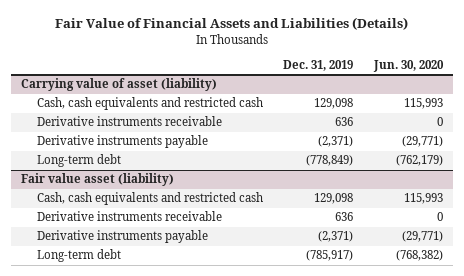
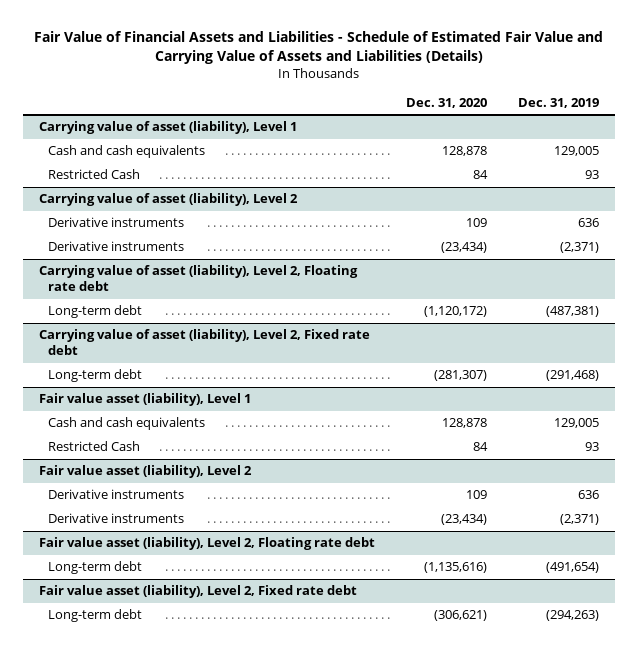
- Fair Value of Financial Assets and Liabilities (Details)
+ Fair Value of Financial Assets and Liabilities - Schedule of Estimated Fair Value and Carrying Value of Assets and Liabilities (Details)
- | Dec. 31, 2019 | Jun. 30, 2020
+ | Dec. 31, 2020 | Dec. 31, 2019
- Carrying value of asset (liability)
- Cash, cash equivalents and restricted cash | 129,098 | 115,993
- Derivative instruments receivable | 636 | 0
- Derivative instruments payable | (2,371) | (29,771)
- Long-term debt | (778,849) | (762,179)
- Fair value asset (liability)
- Cash, cash equivalents and restricted cash | 129,098 | 115,993
- Derivative instruments receivable | 636 | 0
- Derivative instruments payable | (2,371) | (29,771)
- Long-term debt | (785,917) | (768,382)
+ Carrying value of asset (liability), Level 1
+ Cash and cash equivalents | 128,878 | 129,005
+ Restricted Cash | 84 | 93
+ Carrying value of asset (liability), Level 2
+ Derivative instruments | 109 | 636
+ Derivative instruments | (23,434) | (2,371)
+ Carrying value of asset (liability), Level 2, Floating rate debt
+ Long-term debt | (1,120,172) | (487,381)
+ Carrying value of asset (liability), Level 2, Fixed rate debt
+ Long-term debt | (281,307) | (291,468)
+ Fair value asset (liability), Level 1
+ Cash and cash equivalents | 128,878 | 129,005
+ Restricted Cash | 84 | 93
+ Fair value asset (liability), Level 2
+ Derivative instruments | 109 | 636
+ Derivative instruments | (23,434) | (2,371)
+ Fair value asset (liability), Level 2, Floating rate debt
+ Long-term debt | (1,135,616) | (491,654)
+ Fair value asset (liability), Level 2, Fixed rate debt
+ Long-term debt | (306,621) | (294,263)

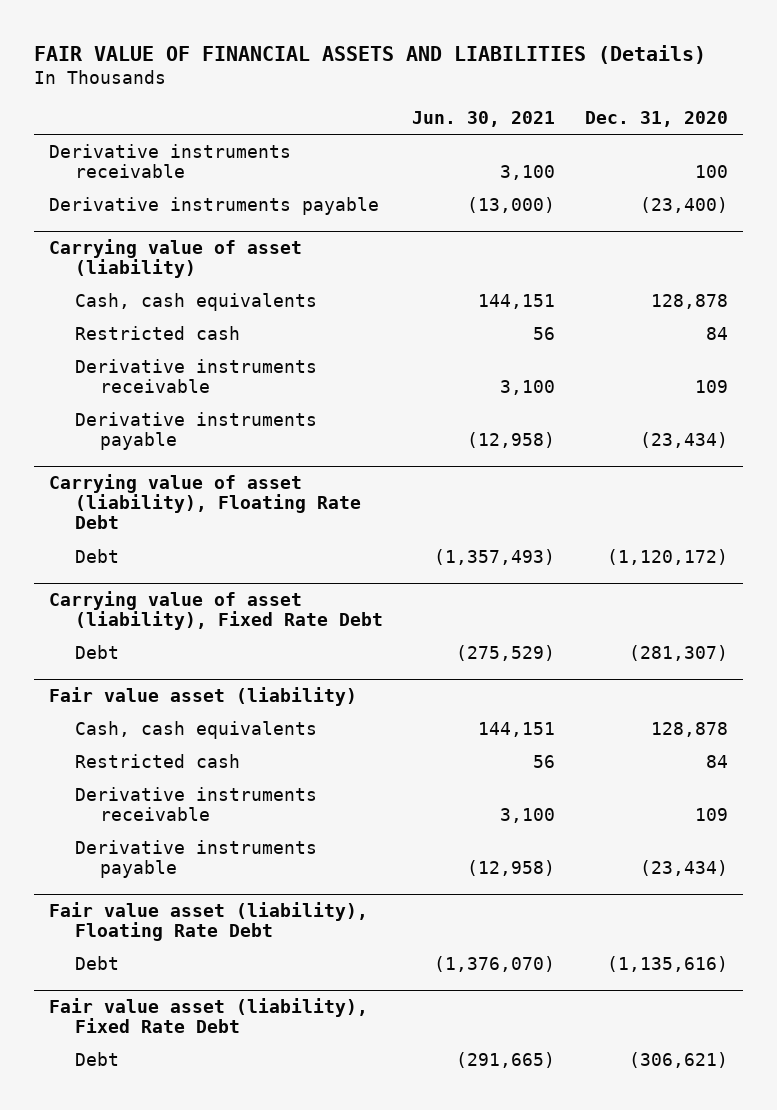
- Fair Value of Financial Assets and Liabilities - Schedule of Estimated Fair Value and Carrying Value of Assets and Liabilities (Details)
+ FAIR VALUE OF FINANCIAL ASSETS AND LIABILITIES (Details)
- | Dec. 31, 2020 | Dec. 31, 2019
+ | Jun. 30, 2021 | Dec. 31, 2020
- Carrying value of asset (liability), Level 1
- Cash and cash equivalents | 128,878 | 129,005
- Restricted Cash | 84 | 93
- Carrying value of asset (liability), Level 2
- Derivative instruments | 109 | 636
- Derivative instruments | (23,434) | (2,371)
- Carrying value of asset (liability), Level 2, Floating rate debt
- Long-term debt | (1,120,172) | (487,381)
- Carrying value of asset (liability), Level 2, Fixed rate debt
- Long-term debt | (281,307) | (291,468)
- Fair value asset (liability), Level 1
- Cash and cash equivalents | 128,878 | 129,005
- Restricted Cash | 84 | 93
- Fair value asset (liability), Level 2
- Derivative instruments | 109 | 636
- Derivative instruments | (23,434) | (2,371)
- Fair value asset (liability), Level 2, Floating rate debt
- Long-term debt | (1,135,616) | (491,654)
- Fair value asset (liability), Level 2, Fixed rate debt
- Long-term debt | (306,621) | (294,263)
+ Derivative instruments receivable | 3,100 | 100
+ Derivative instruments payable | (13,000) | (23,400)
+ Carrying value of asset (liability)
+ Cash, cash equivalents | 144,151 | 128,878
+ Restricted cash | 56 | 84
+ Derivative instruments receivable | 3,100 | 109
+ Derivative instruments payable | (12,958) | (23,434)
+ Carrying value of asset (liability), Floating Rate Debt
+ Debt | (1,357,493) | (1,120,172)
+ Carrying value of asset (liability), Fixed Rate Debt
+ Debt | (275,529) | (281,307)
+ Fair value asset (liability)
+ Cash, cash equivalents | 144,151 | 128,878
+ Restricted cash | 56 | 84
+ Derivative instruments receivable | 3,100 | 109
+ Derivative instruments payable | (12,958) | (23,434)
+ Fair value asset (liability), Floating Rate Debt
+ Debt | (1,376,070) | (1,135,616)
+ Fair value asset (liability), Fixed Rate Debt
+ Debt | (291,665) | (306,621)

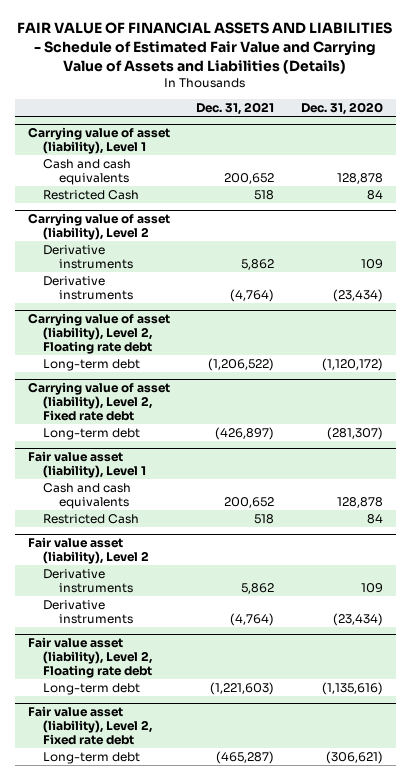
- FAIR VALUE OF FINANCIAL ASSETS AND LIABILITIES (Details)
+ FAIR VALUE OF FINANCIAL ASSETS AND LIABILITIES - Schedule of Estimated Fair Value and Carrying Value of Assets and Liabilities (Details)
- | Jun. 30, 2021 | Dec. 31, 2020
+ | Dec. 31, 2021 | Dec. 31, 2020
- Derivative instruments receivable | 3,100 | 100
- Derivative instruments payable | (13,000) | (23,400)
- Carrying value of asset (liability)
- Cash, cash equivalents | 144,151 | 128,878
- Restricted cash | 56 | 84
- Derivative instruments receivable | 3,100 | 109
- Derivative instruments payable | (12,958) | (23,434)
- Carrying value of asset (liability), Floating Rate Debt
- Debt | (1,357,493) | (1,120,172)
- Carrying value of asset (liability), Fixed Rate Debt
- Debt | (275,529) | (281,307)
- Fair value asset (liability)
- Cash, cash equivalents | 144,151 | 128,878
- Restricted cash | 56 | 84
- Derivative instruments receivable | 3,100 | 109
- Derivative instruments payable | (12,958) | (23,434)
- Fair value asset (liability), Floating Rate Debt
- Debt | (1,376,070) | (1,135,616)
- Fair value asset (liability), Fixed Rate Debt
- Debt | (291,665) | (306,621)
+ Carrying value of asset (liability), Level 1
+ Cash and cash equivalents | 200,652 | 128,878
+ Restricted Cash | 518 | 84
+ Carrying value of asset (liability), Level 2
+ Derivative instruments | 5,862 | 109
+ Derivative instruments | (4,764) | (23,434)
+ Carrying value of asset (liability), Level 2, Floating rate debt
+ Long-term debt | (1,206,522) | (1,120,172)
+ Carrying value of asset (liability), Level 2, Fixed rate debt
+ Long-term debt | (426,897) | (281,307)
+ Fair value asset (liability), Level 1
+ Cash and cash equivalents | 200,652 | 128,878
+ Restricted Cash | 518 | 84
+ Fair value asset (liability), Level 2
+ Derivative instruments | 5,862 | 109
+ Derivative instruments | (4,764) | (23,434)
+ Fair value asset (liability), Level 2, Floating rate debt
+ Long-term debt | (1,221,603) | (1,135,616)
+ Fair value asset (liability), Level 2, Fixed rate debt
+ Long-term debt | (465,287) | (306,621)

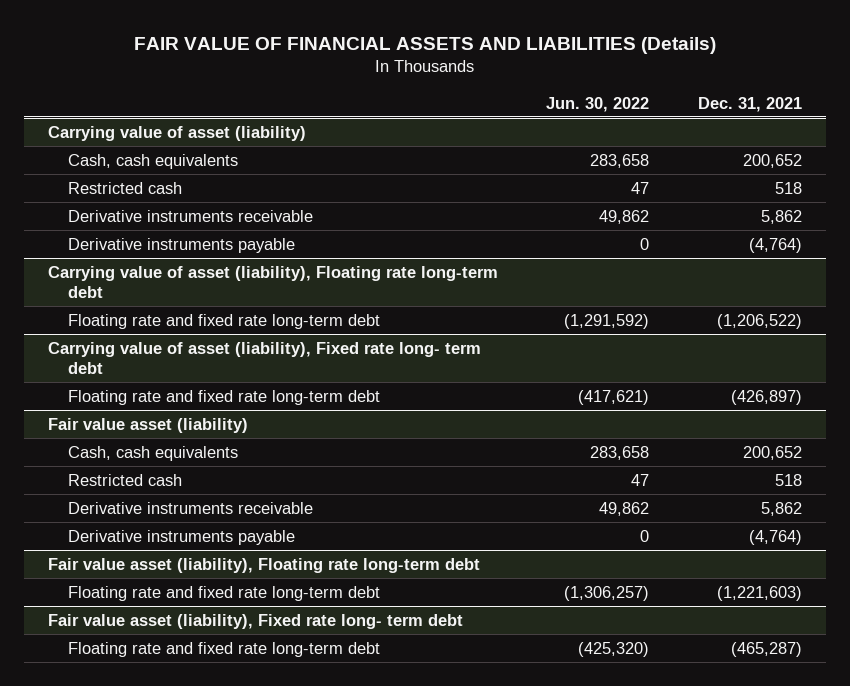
- FAIR VALUE OF FINANCIAL ASSETS AND LIABILITIES - Schedule of Estimated Fair Value and Carrying Value of Assets and Liabilities (Details)
+ FAIR VALUE OF FINANCIAL ASSETS AND LIABILITIES (Details)
- | Dec. 31, 2021 | Dec. 31, 2020
+ | Jun. 30, 2022 | Dec. 31, 2021
- Carrying value of asset (liability), Level 1
- Cash and cash equivalents | 200,652 | 128,878
- Restricted Cash | 518 | 84
- Carrying value of asset (liability), Level 2
- Derivative instruments | 5,862 | 109
- Derivative instruments | (4,764) | (23,434)
- Carrying value of asset (liability), Level 2, Floating rate debt
- Long-term debt | (1,206,522) | (1,120,172)
- Carrying value of asset (liability), Level 2, Fixed rate debt
- Long-term debt | (426,897) | (281,307)
- Fair value asset (liability), Level 1
- Cash and cash equivalents | 200,652 | 128,878
- Restricted Cash | 518 | 84
- Fair value asset (liability), Level 2
- Derivative instruments | 5,862 | 109
- Derivative instruments | (4,764) | (23,434)
- Fair value asset (liability), Level 2, Floating rate debt
- Long-term debt | (1,221,603) | (1,135,616)
- Fair value asset (liability), Level 2, Fixed rate debt
- Long-term debt | (465,287) | (306,621)
+ Carrying value of asset (liability)
+ Cash, cash equivalents | 283,658 | 200,652
+ Restricted cash | 47 | 518
+ Derivative instruments receivable | 49,862 | 5,862
+ Derivative instruments payable | 0 | (4,764)
+ Carrying value of asset (liability), Floating rate long-term debt
+ Floating rate and fixed rate long-term debt | (1,291,592) | (1,206,522)
+ Carrying value of asset (liability), Fixed rate long- term debt
+ Floating rate and fixed rate long-term debt | (417,621) | (426,897)
+ Fair value asset (liability)
+ Cash, cash equivalents | 283,658 | 200,652
+ Restricted cash | 47 | 518
+ Derivative instruments receivable | 49,862 | 5,862
+ Derivative instruments payable | 0 | (4,764)
+ Fair value asset (liability), Floating rate long-term debt
+ Floating rate and fixed rate long-term debt | (1,306,257) | (1,221,603)
+ Fair value asset (liability), Fixed rate long- term debt
+ Floating rate and fixed rate long-term debt | (425,320) | (465,287)

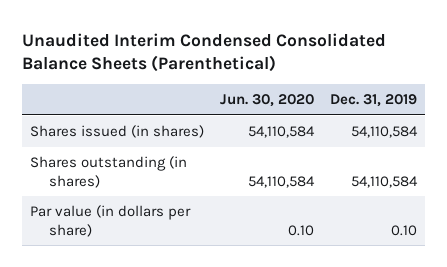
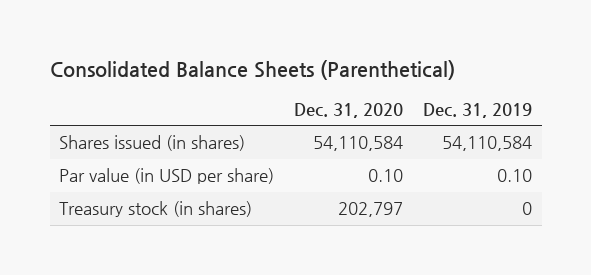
- Unaudited Interim Condensed Consolidated Balance Sheets (Parenthetical)
+ Consolidated Balance Sheets (Parenthetical)
- | Jun. 30, 2020 | Dec. 31, 2019
+ | Dec. 31, 2020 | Dec. 31, 2019
- Shares outstanding (in shares) | 54,110,584 | 54,110,584
- Par value (in dollars per share) | 0.10 | 0.10
+ Par value (in USD per share) | 0.10 | 0.10
+ Treasury stock (in shares) | 202,797 | 0

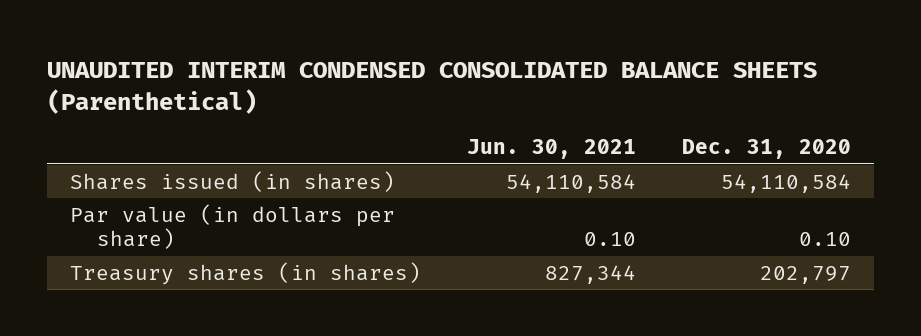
- Consolidated Balance Sheets (Parenthetical)
+ UNAUDITED INTERIM CONDENSED CONSOLIDATED BALANCE SHEETS (Parenthetical)
- | Dec. 31, 2020 | Dec. 31, 2019
+ | Jun. 30, 2021 | Dec. 31, 2020
- Par value (in USD per share) | 0.10 | 0.10
- Treasury stock (in shares) | 202,797 | 0
+ Par value (in dollars per share) | 0.10 | 0.10
+ Treasury shares (in shares) | 827,344 | 202,797

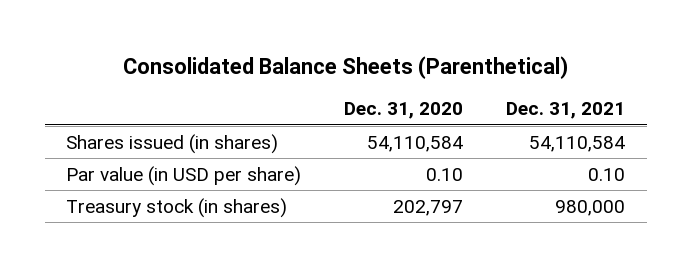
- UNAUDITED INTERIM CONDENSED CONSOLIDATED BALANCE SHEETS (Parenthetical)
+ Consolidated Balance Sheets (Parenthetical)
- | Jun. 30, 2021 | Dec. 31, 2020
+ | Dec. 31, 2020 | Dec. 31, 2021
- Par value (in dollars per share) | 0.10 | 0.10
- Treasury shares (in shares) | 827,344 | 202,797
+ Par value (in USD per share) | 0.10 | 0.10
+ Treasury stock (in shares) | 202,797 | 980,000

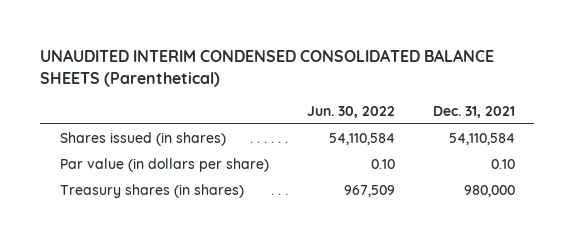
- Consolidated Balance Sheets (Parenthetical)
+ UNAUDITED INTERIM CONDENSED CONSOLIDATED BALANCE SHEETS (Parenthetical)
- | Dec. 31, 2020 | Dec. 31, 2021
+ | Jun. 30, 2022 | Dec. 31, 2021
- Par value (in USD per share) | 0.10 | 0.10
- Treasury stock (in shares) | 202,797 | 980,000
+ Par value (in dollars per share) | 0.10 | 0.10
+ Treasury shares (in shares) | 967,509 | 980,000

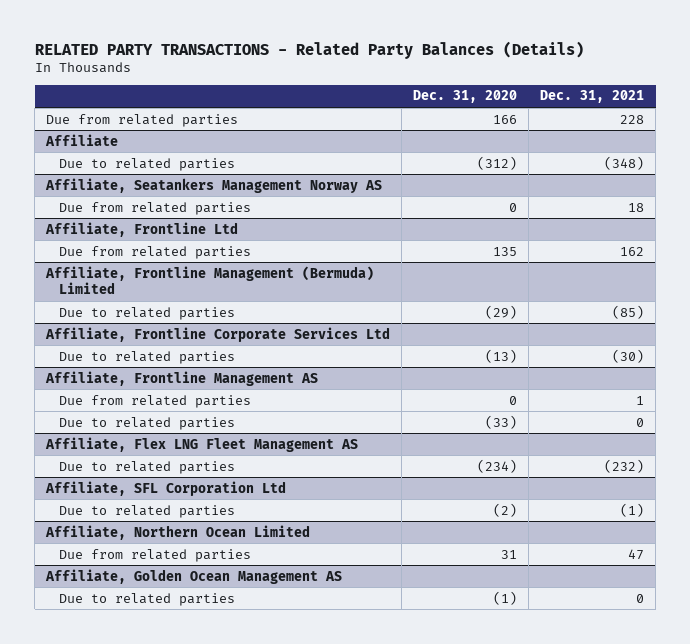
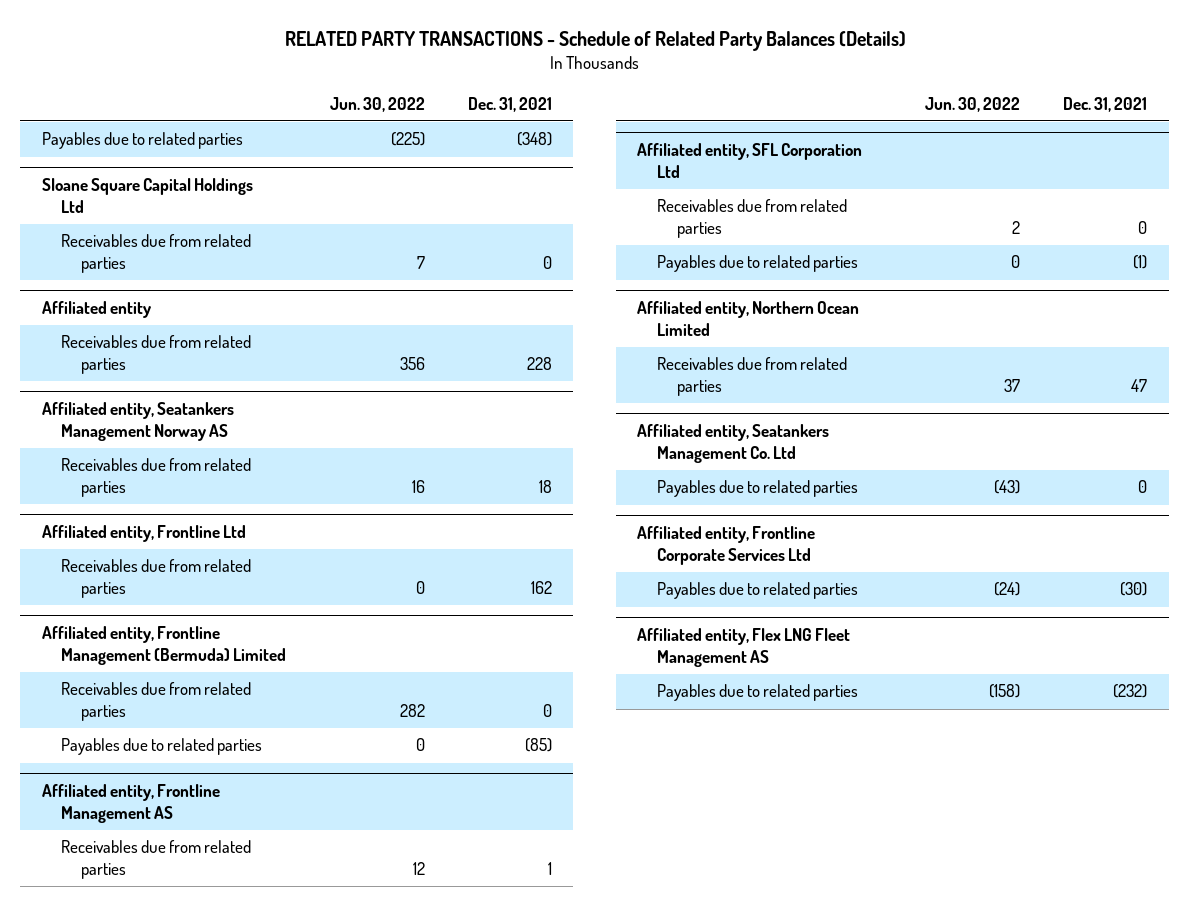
- RELATED PARTY TRANSACTIONS - Related Party Balances (Details)
+ RELATED PARTY TRANSACTIONS - Schedule of Related Party Balances (Details)
- | Dec. 31, 2020 | Dec. 31, 2021
+ | Jun. 30, 2022 | Dec. 31, 2021
- Due from related parties | 166 | 228
- Affiliate
- Due to related parties | (312) | (348)
- Affiliate, Seatankers Management Norway AS
- Due from related parties | 0 | 18
- Affiliate, Frontline Ltd
- Due from related parties | 135 | 162
- Affiliate, Frontline Management (Bermuda) Limited
- Due to related parties | (29) | (85)
- Affiliate, Frontline Corporate Services Ltd
- Due to related parties | (13) | (30)
- Affiliate, Frontline Management AS
- Due from related parties | 0 | 1
- Due to related parties | (33) | 0
- Affiliate, Flex LNG Fleet Management AS
- Due to related parties | (234) | (232)
- Affiliate, SFL Corporation Ltd
- Due to related parties | (2) | (1)
- Affiliate, Northern Ocean Limited
- Due from related parties | 31 | 47
- Affiliate, Golden Ocean Management AS
- Due to related parties | (1) | 0
+ Payables due to related parties | (225) | (348)
+ Sloane Square Capital Holdings Ltd
+ Receivables due from related parties | 7 | 0
+ Affiliated entity
+ Receivables due from related parties | 356 | 228
+ Affiliated entity, Seatankers Management Norway AS
+ Receivables due from related parties | 16 | 18
+ Affiliated entity, Frontline Ltd
+ Receivables due from related parties | 0 | 162
+ Affiliated entity, Frontline Management (Bermuda) Limited
+ Receivables due from related parties | 282 | 0
+ Payables due to related parties | 0 | (85)
+ Affiliated entity, Frontline Management AS
+ Receivables due from related parties | 12 | 1
+ Affiliated entity, SFL Corporation Ltd
+ Receivables due from related parties | 2 | 0
+ Payables due to related parties | 0 | (1)
+ Affiliated entity, Northern Ocean Limited
+ Receivables due from related parties | 37 | 47
+ Affiliated entity, Seatankers Management Co. Ltd
+ Payables due to related parties | (43) | 0
+ Affiliated entity, Frontline Corporate Services Ltd
+ Payables due to related parties | (24) | (30)
+ Affiliated entity, Flex LNG Fleet Management AS
+ Payables due to related parties | (158) | (232)

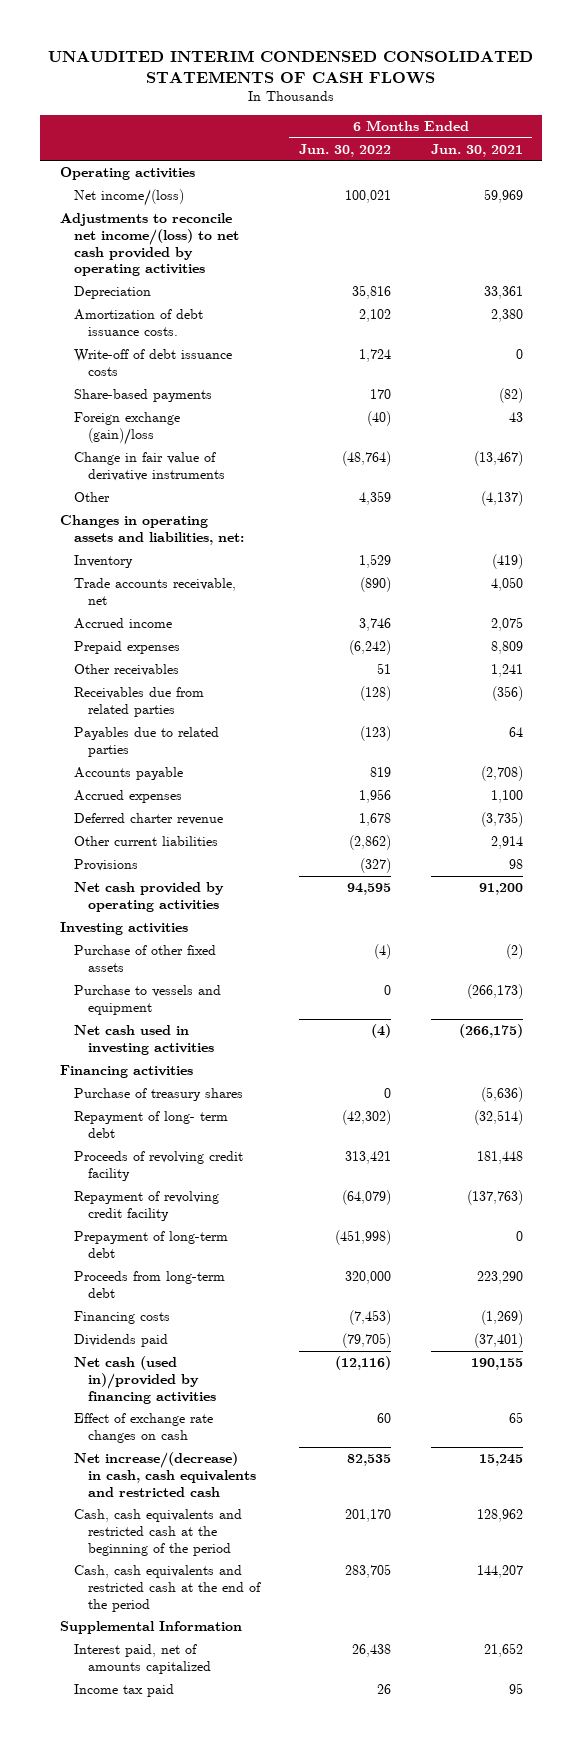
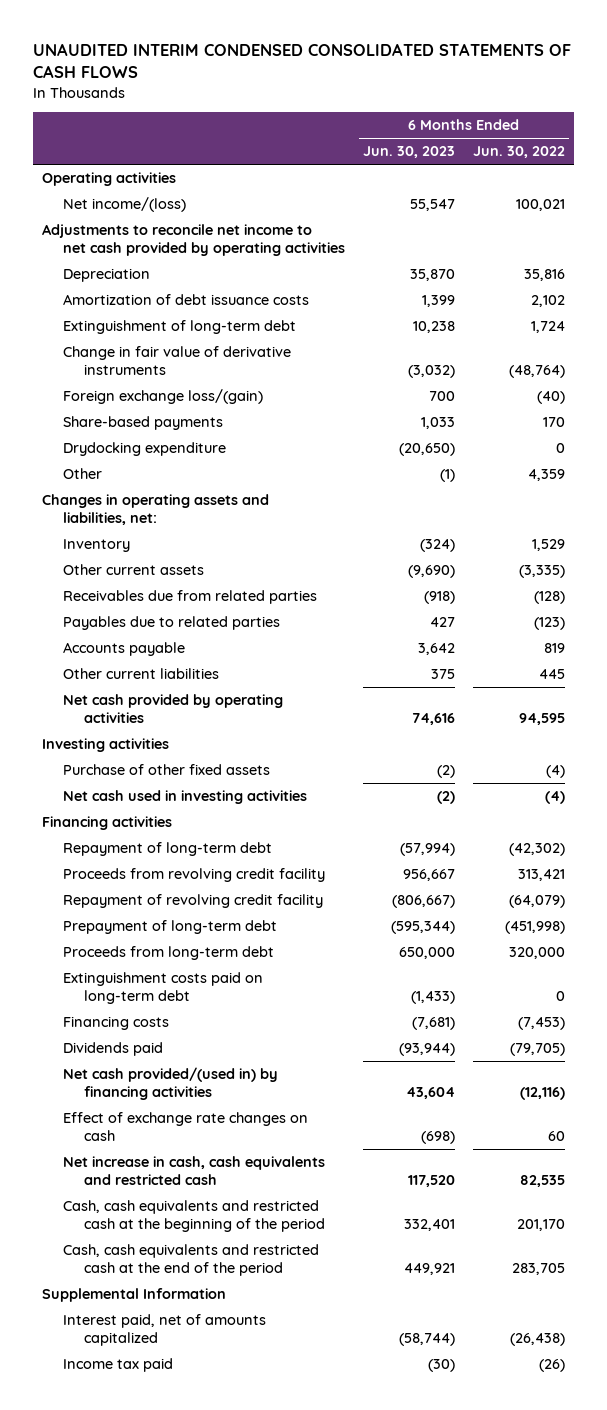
- | 6 Months Ended Jun. 30, 2022 | 6 Months Ended Jun. 30, 2021
+ | 6 Months Ended Jun. 30, 2023 | 6 Months Ended Jun. 30, 2022
- Adjustments to reconcile net income/(loss) to net cash provided by operating activities
+ Adjustments to reconcile net income to net cash provided by operating activities
- Amortization of debt issuance costs. | 2,102 | 2,380
- Write-off of debt issuance costs | 1,724 | 0
- Foreign exchange (gain)/loss | (40) | 43
+ Amortization of debt issuance costs | 1,399 | 2,102
+ Extinguishment of long-term debt | 10,238 | 1,724
+ Foreign exchange loss/(gain) | 700 | (40)
moved down: Share-based payments | 1,033 | 170
+ Drydocking expenditure | (20,650) | 0
- Trade accounts receivable, net | (890) | 4,050
- Accrued income | 3,746 | 2,075
- Prepaid expenses | (6,242) | 8,809
- Other receivables | 51 | 1,241
+ Other current assets | (9,690) | (3,335)
- Accrued expenses | 1,956 | 1,100
- Deferred charter revenue | 1,678 | (3,735)
- Other current liabilities | (2,862) | 2,914
- Provisions | (327) | 98
+ Other current liabilities | 375 | 445
- Purchase to vessels and equipment | 0 | (266,173)
- Purchase of treasury shares | 0 | (5,636)
- Repayment of long- term debt | (42,302) | (32,514)
- Proceeds of revolving credit facility | 313,421 | 181,448
+ Repayment of long-term debt | (57,994) | (42,302)
+ Proceeds from revolving credit facility | 956,667 | 313,421
+ Extinguishment costs paid on long-term debt | (1,433) | 0
- Net cash (used in)/provided by financing activities | (12,116) | 190,155
+ Net cash provided/(used in) by financing activities | 43,604 | (12,116)
- Net increase/(decrease) in cash, cash equivalents and restricted cash | 82,535 | 15,245
+ Net increase in cash, cash equivalents and restricted cash | 117,520 | 82,535
- Interest paid, net of amounts capitalized | 26,438 | 21,652
- Income tax paid | 26 | 95
+ Interest paid, net of amounts capitalized | (58,744) | (26,438)
+ Income tax paid | (30) | (26)

